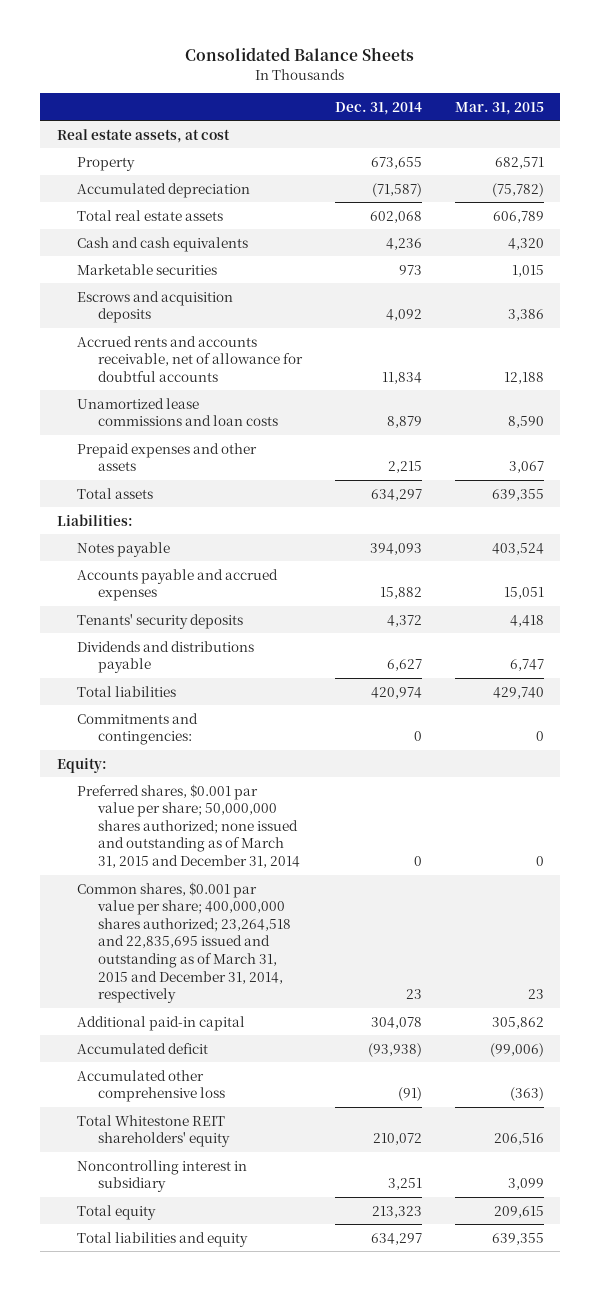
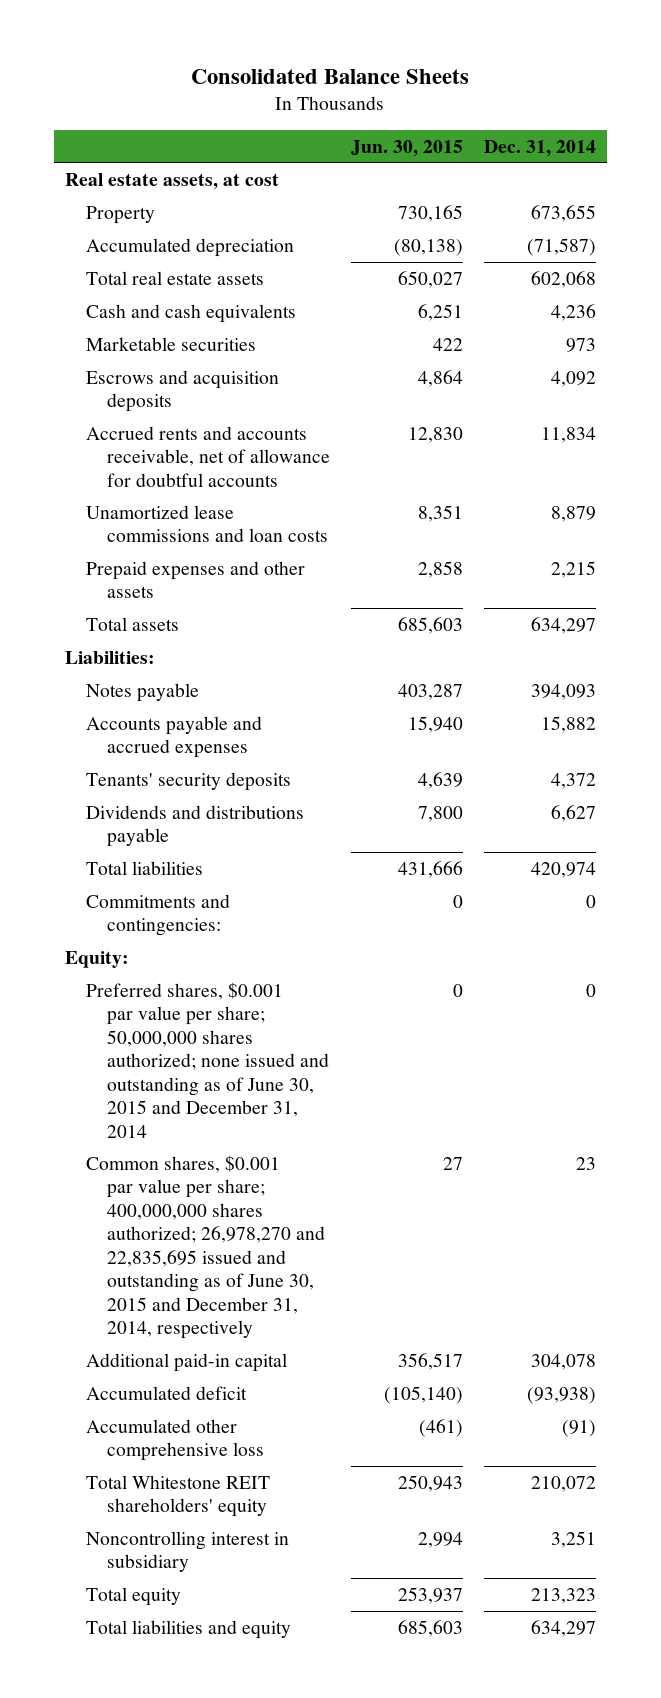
- | Dec. 31, 2014 | Mar. 31, 2015
+ | Jun. 30, 2015 | Dec. 31, 2014
- Preferred shares, $0.001 par value per share; 50,000,000 shares authorized; none issued and outstanding as of March 31, 2015 and December 31, 2014 | 0 | 0
- Common shares, $0.001 par value per share; 400,000,000 shares authorized; 23,264,518 and 22,835,695 issued and outstanding as of March 31, 2015 and December 31, 2014, respectively | 23 | 23
+ Preferred shares, $0.001 par value per share; 50,000,000 shares authorized; none issued and outstanding as of June 30, 2015 and December 31, 2014 | 0 | 0
+ Common shares, $0.001 par value per share; 400,000,000 shares authorized; 26,978,270 and 22,835,695 issued and outstanding as of June 30, 2015 and December 31, 2014, respectively | 27 | 23

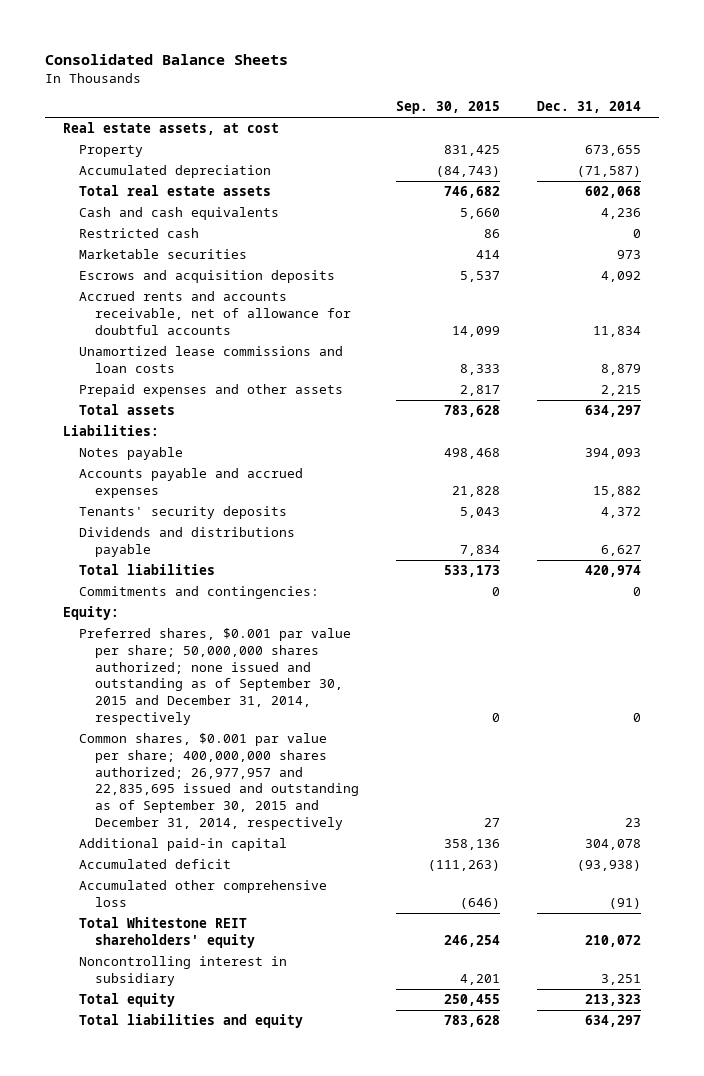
- | Jun. 30, 2015 | Dec. 31, 2014
+ | Sep. 30, 2015 | Dec. 31, 2014
+ Restricted cash | 86 | 0
- Preferred shares, $0.001 par value per share; 50,000,000 shares authorized; none issued and outstanding as of June 30, 2015 and December 31, 2014 | 0 | 0
- Common shares, $0.001 par value per share; 400,000,000 shares authorized; 26,978,270 and 22,835,695 issued and outstanding as of June 30, 2015 and December 31, 2014, respectively | 27 | 23
+ Preferred shares, $0.001 par value per share; 50,000,000 shares authorized; none issued and outstanding as of September 30, 2015 and December 31, 2014, respectively | 0 | 0
+ Common shares, $0.001 par value per share; 400,000,000 shares authorized; 26,977,957 and 22,835,695 issued and outstanding as of September 30, 2015 and December 31, 2014, respectively | 27 | 23

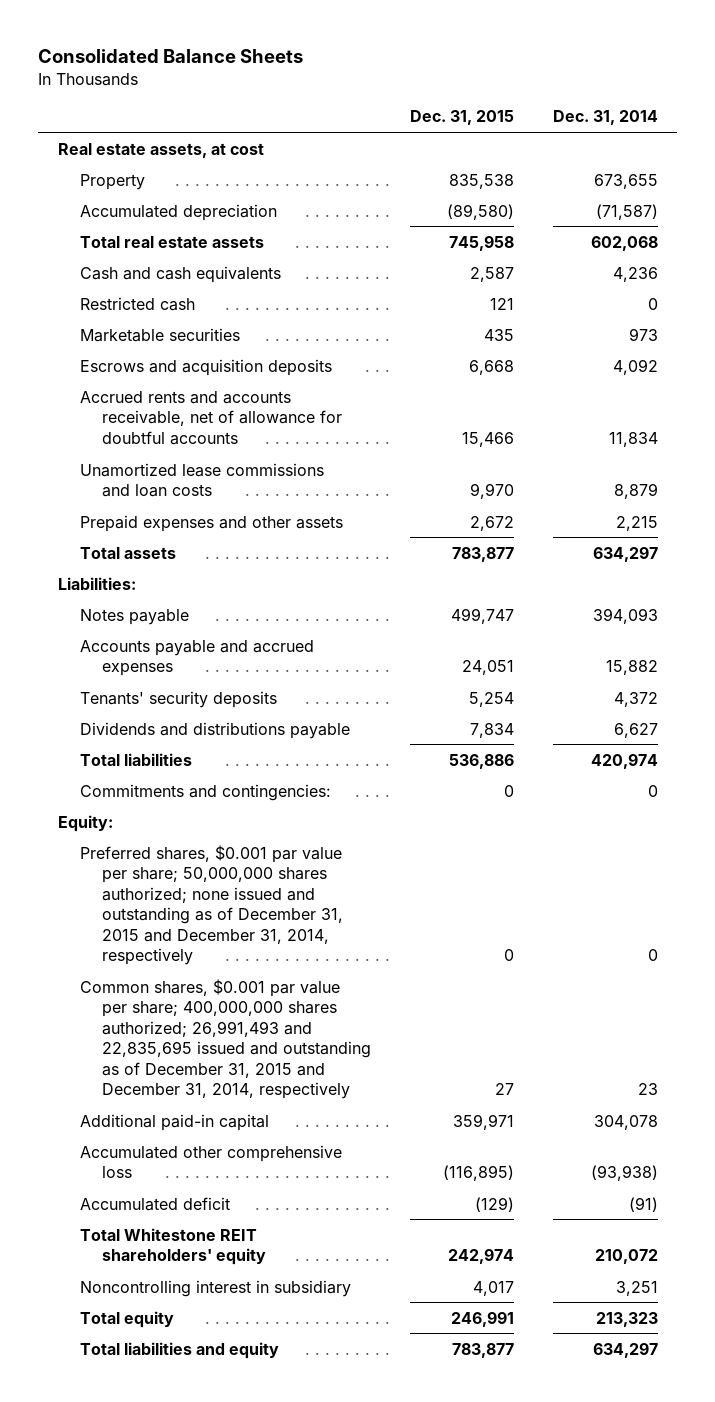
- | Sep. 30, 2015 | Dec. 31, 2014
+ | Dec. 31, 2015 | Dec. 31, 2014
- Preferred shares, $0.001 par value per share; 50,000,000 shares authorized; none issued and outstanding as of September 30, 2015 and December 31, 2014, respectively | 0 | 0
- Common shares, $0.001 par value per share; 400,000,000 shares authorized; 26,977,957 and 22,835,695 issued and outstanding as of September 30, 2015 and December 31, 2014, respectively | 27 | 23
+ Preferred shares, $0.001 par value per share; 50,000,000 shares authorized; none issued and outstanding as of December 31, 2015 and December 31, 2014, respectively | 0 | 0
+ Common shares, $0.001 par value per share; 400,000,000 shares authorized; 26,991,493 and 22,835,695 issued and outstanding as of December 31, 2015 and December 31, 2014, respectively | 27 | 23
- Accumulated deficit | (111,263) | (93,938)
- Accumulated other comprehensive loss | (646) | (91)
+ Accumulated other comprehensive loss | (116,895) | (93,938)
+ Accumulated deficit | (129) | (91)

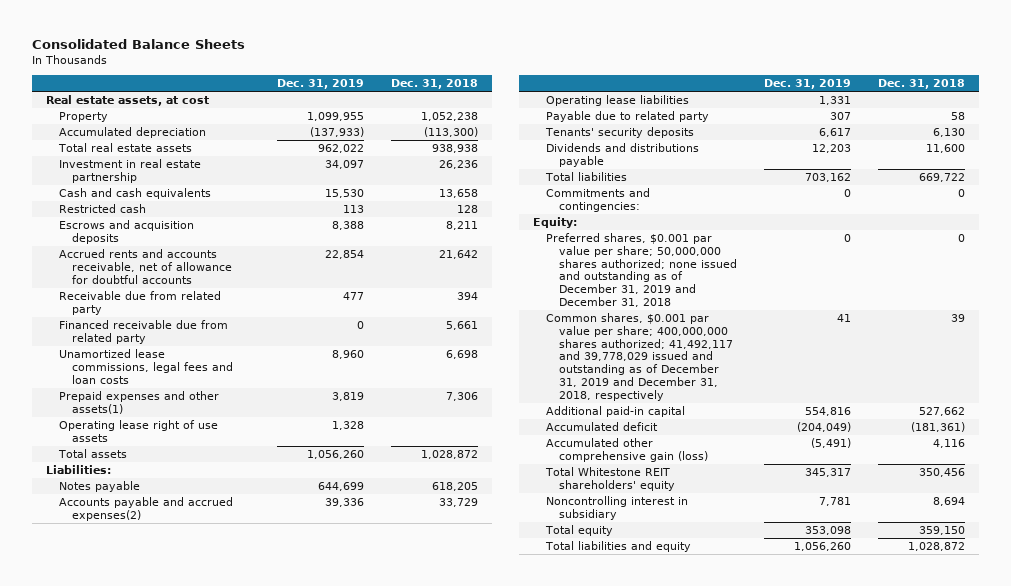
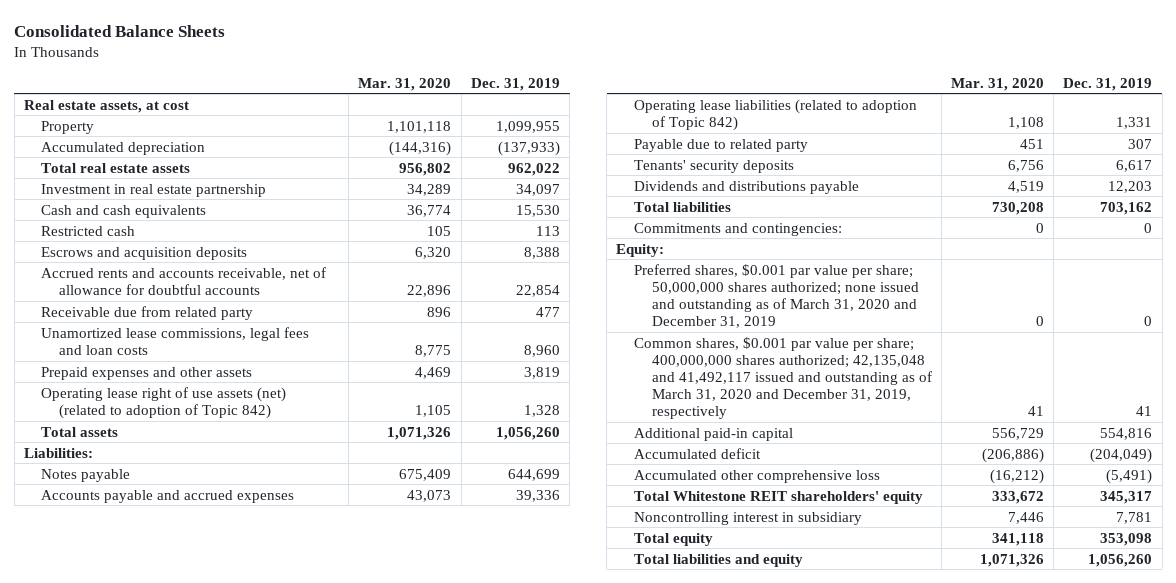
- | Dec. 31, 2019 | Dec. 31, 2018
+ | Mar. 31, 2020 | Dec. 31, 2019
- Financed receivable due from related party | 0 | 5,661
- Prepaid expenses and other assets(1) | 3,819 | 7,306
- Operating lease right of use assets | 1,328 |
+ Prepaid expenses and other assets | 4,469 | 3,819
+ Operating lease right of use assets (net) (related to adoption of Topic 842) | 1,105 | 1,328
- Accounts payable and accrued expenses(2) | 39,336 | 33,729
- Operating lease liabilities | 1,331 |
+ Accounts payable and accrued expenses | 43,073 | 39,336
+ Operating lease liabilities (related to adoption of Topic 842) | 1,108 | 1,331
- Preferred shares, $0.001 par value per share; 50,000,000 shares authorized; none issued and outstanding as of December 31, 2019 and December 31, 2018 | 0 | 0
- Common shares, $0.001 par value per share; 400,000,000 shares authorized; 41,492,117 and 39,778,029 issued and outstanding as of December 31, 2019 and December 31, 2018, respectively | 41 | 39
+ Preferred shares, $0.001 par value per share; 50,000,000 shares authorized; none issued and outstanding as of March 31, 2020 and December 31, 2019 | 0 | 0
+ Common shares, $0.001 par value per share; 400,000,000 shares authorized; 42,135,048 and 41,492,117 issued and outstanding as of March 31, 2020 and December 31, 2019, respectively | 41 | 41
- Accumulated other comprehensive gain (loss) | (5,491) | 4,116
+ Accumulated other comprehensive loss | (16,212) | (5,491)

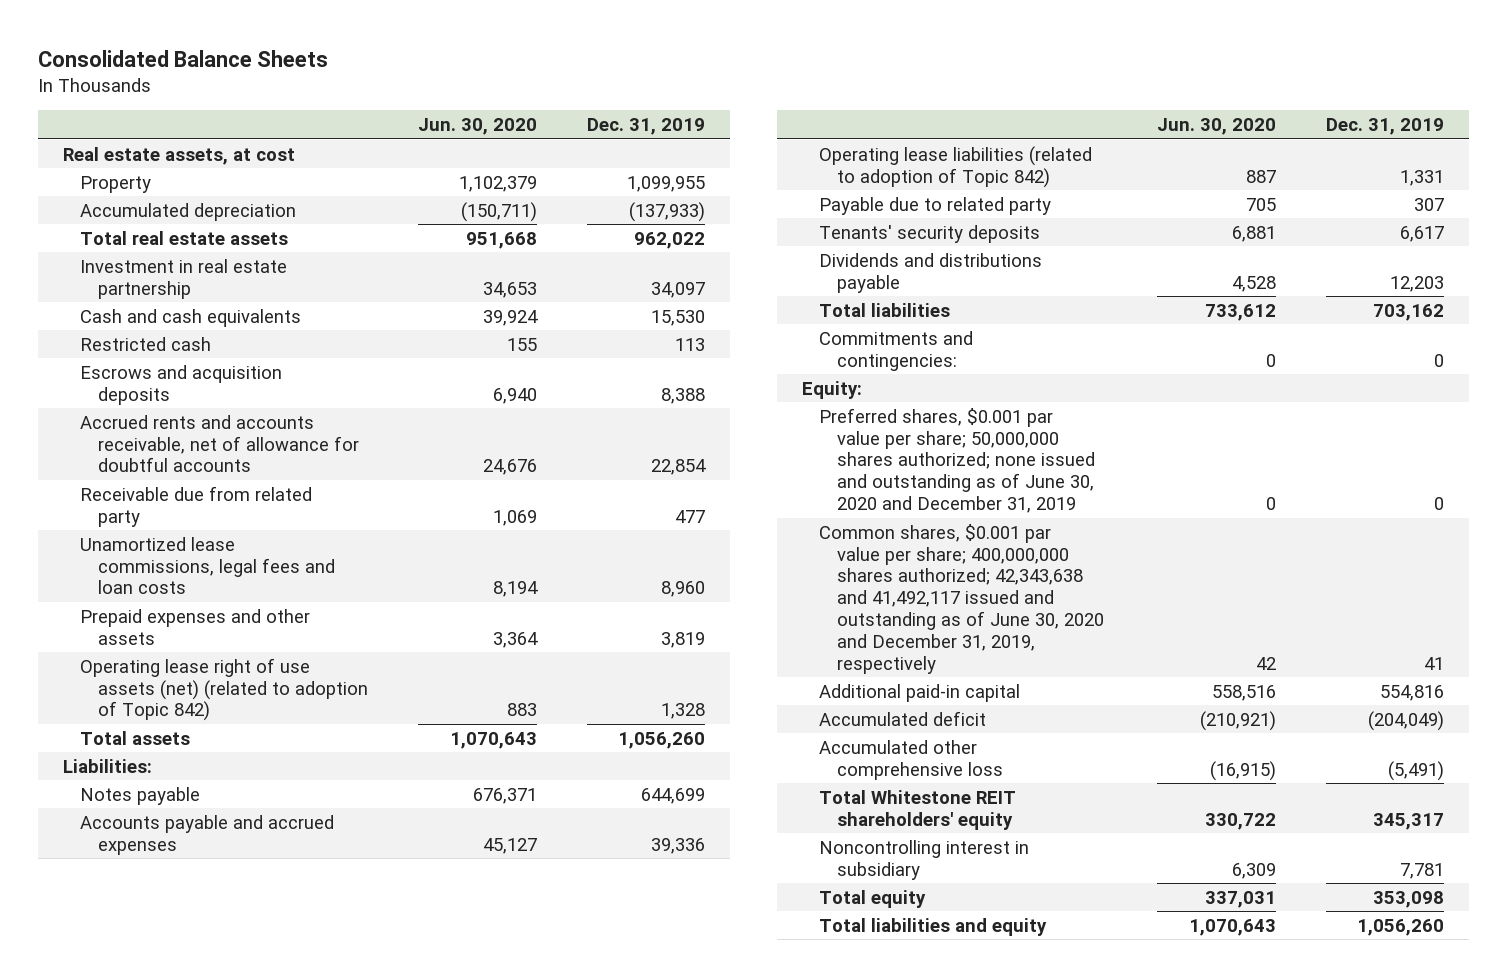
- | Mar. 31, 2020 | Dec. 31, 2019
+ | Jun. 30, 2020 | Dec. 31, 2019
- Preferred shares, $0.001 par value per share; 50,000,000 shares authorized; none issued and outstanding as of March 31, 2020 and December 31, 2019 | 0 | 0
- Common shares, $0.001 par value per share; 400,000,000 shares authorized; 42,135,048 and 41,492,117 issued and outstanding as of March 31, 2020 and December 31, 2019, respectively | 41 | 41
+ Preferred shares, $0.001 par value per share; 50,000,000 shares authorized; none issued and outstanding as of June 30, 2020 and December 31, 2019 | 0 | 0
+ Common shares, $0.001 par value per share; 400,000,000 shares authorized; 42,343,638 and 41,492,117 issued and outstanding as of June 30, 2020 and December 31, 2019, respectively | 42 | 41

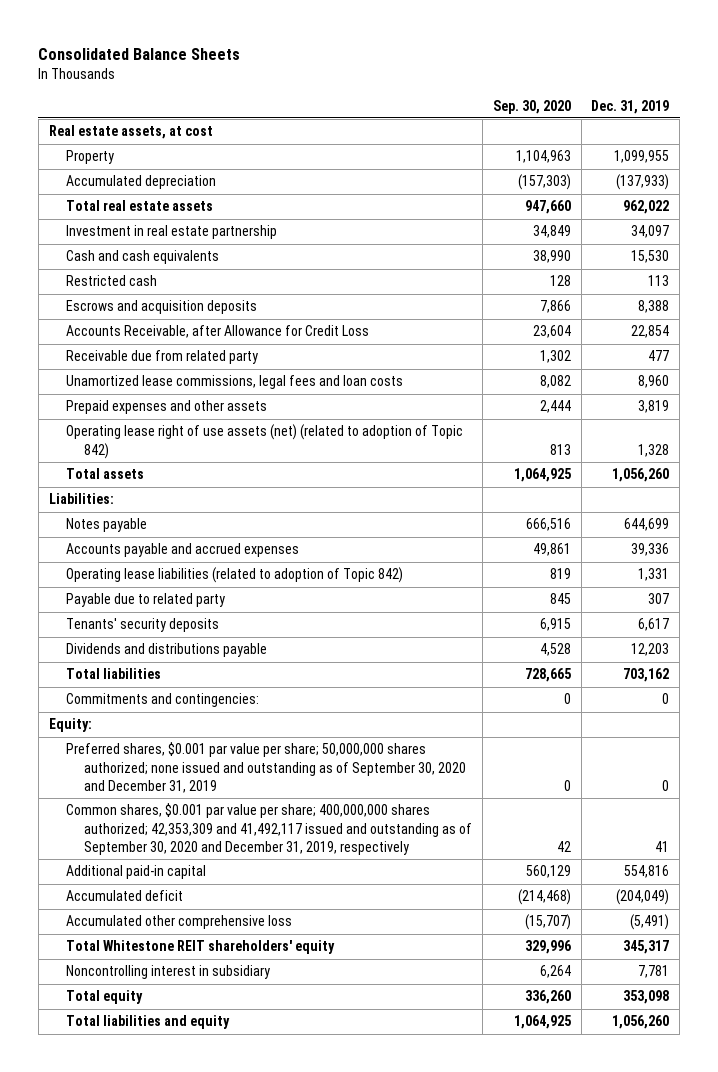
- | Jun. 30, 2020 | Dec. 31, 2019
+ | Sep. 30, 2020 | Dec. 31, 2019
- Accrued rents and accounts receivable, net of allowance for doubtful accounts | 24,676 | 22,854
+ Accounts Receivable, after Allowance for Credit Loss | 23,604 | 22,854
- Preferred shares, $0.001 par value per share; 50,000,000 shares authorized; none issued and outstanding as of June 30, 2020 and December 31, 2019 | 0 | 0
- Common shares, $0.001 par value per share; 400,000,000 shares authorized; 42,343,638 and 41,492,117 issued and outstanding as of June 30, 2020 and December 31, 2019, respectively | 42 | 41
+ Preferred shares, $0.001 par value per share; 50,000,000 shares authorized; none issued and outstanding as of September 30, 2020 and December 31, 2019 | 0 | 0
+ Common shares, $0.001 par value per share; 400,000,000 shares authorized; 42,353,309 and 41,492,117 issued and outstanding as of September 30, 2020 and December 31, 2019, respectively | 42 | 41

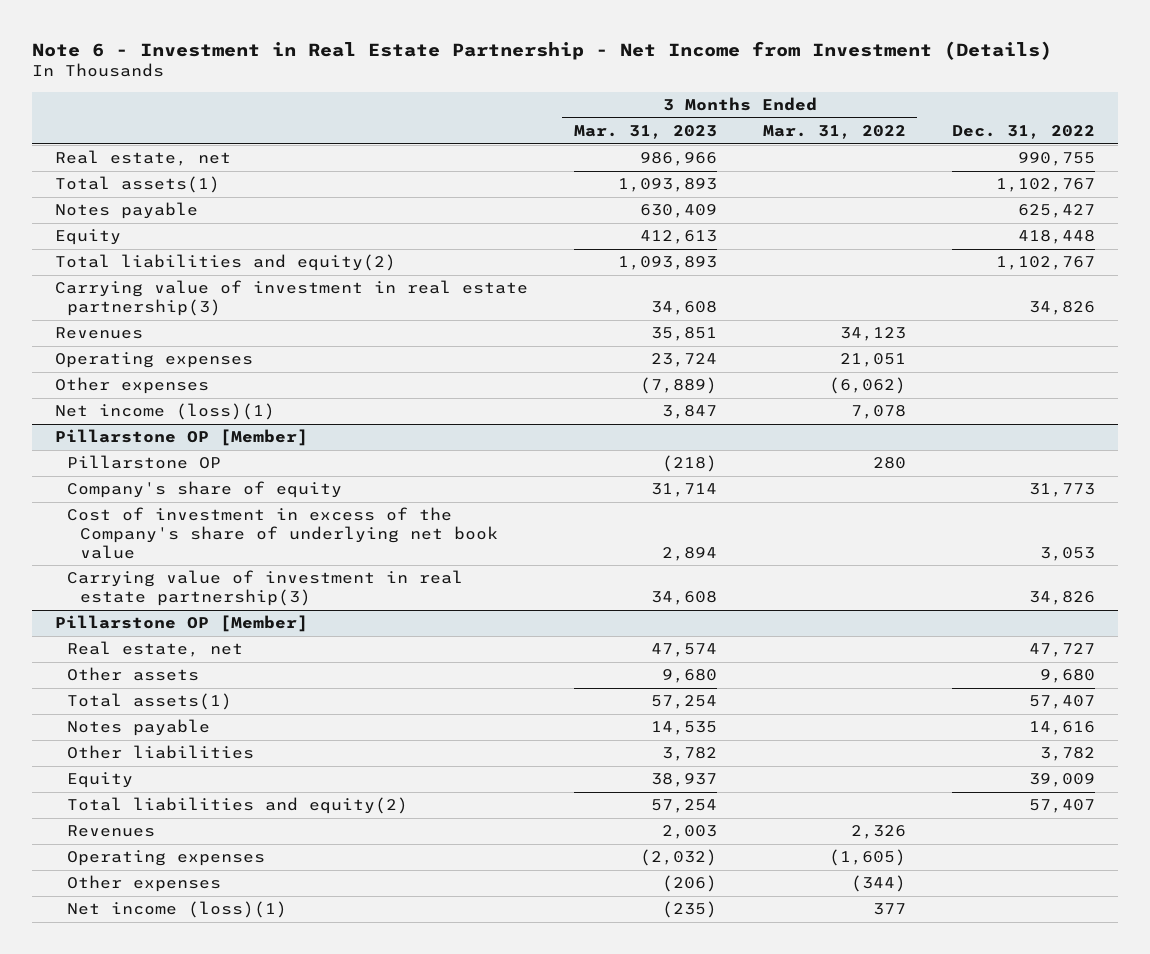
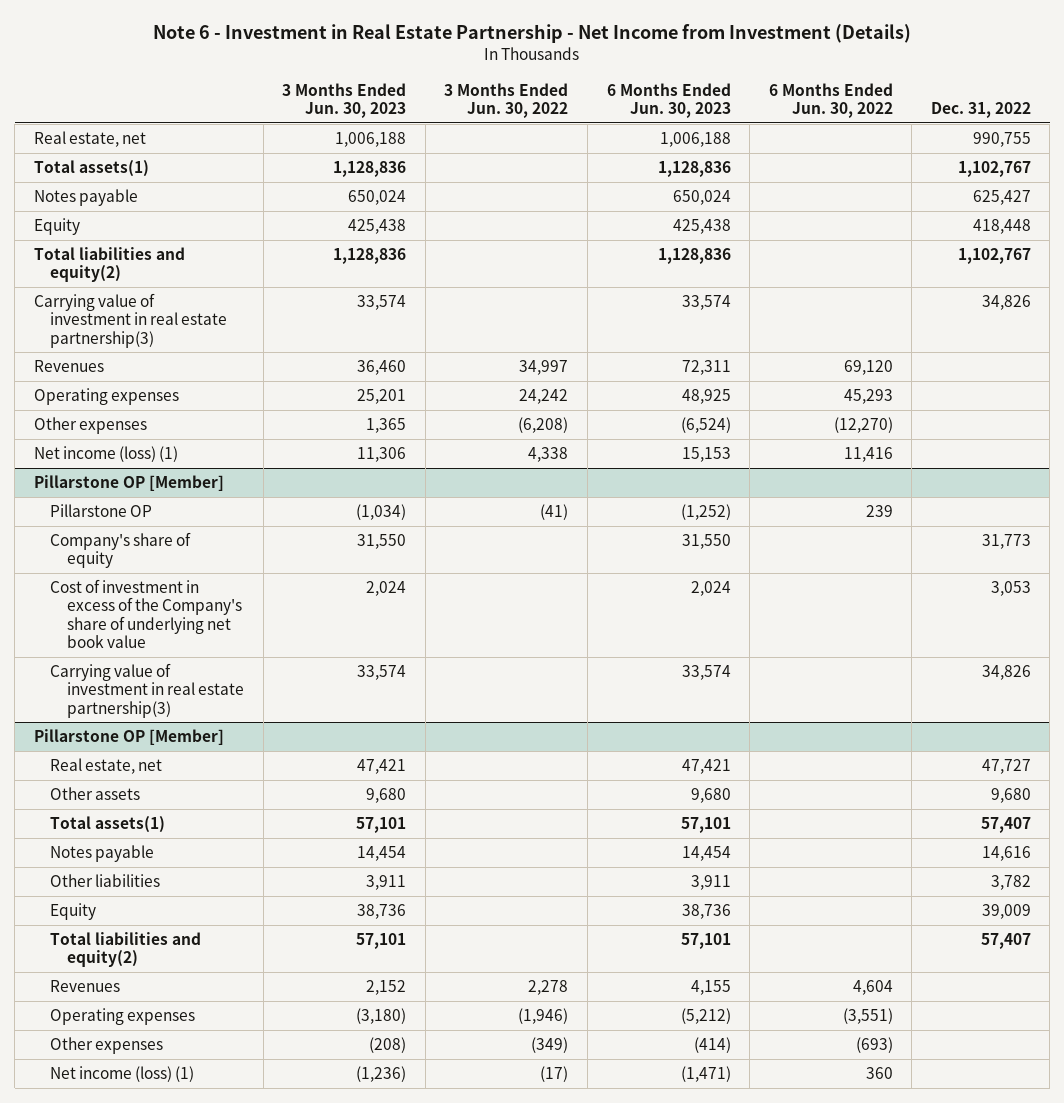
- | 3 Months Ended Mar. 31, 2023 | 3 Months Ended Mar. 31, 2022 | Dec. 31, 2022
+ | 3 Months Ended Jun. 30, 2023 | 3 Months Ended Jun. 30, 2022 | 6 Months Ended Jun. 30, 2023 | 6 Months Ended Jun. 30, 2022 | Dec. 31, 2022
- Net income (loss)(1) | 3,847 | 7,078 |
+ Net income (loss) (1) | 11,306 | 4,338 | 15,153 | 11,416 |
@ Pillarstone OP [Member]
- Net income (loss)(1) | (235) | 377 |
+ Net income (loss) (1) | (1,236) | (17) | (1,471) | 360 |

